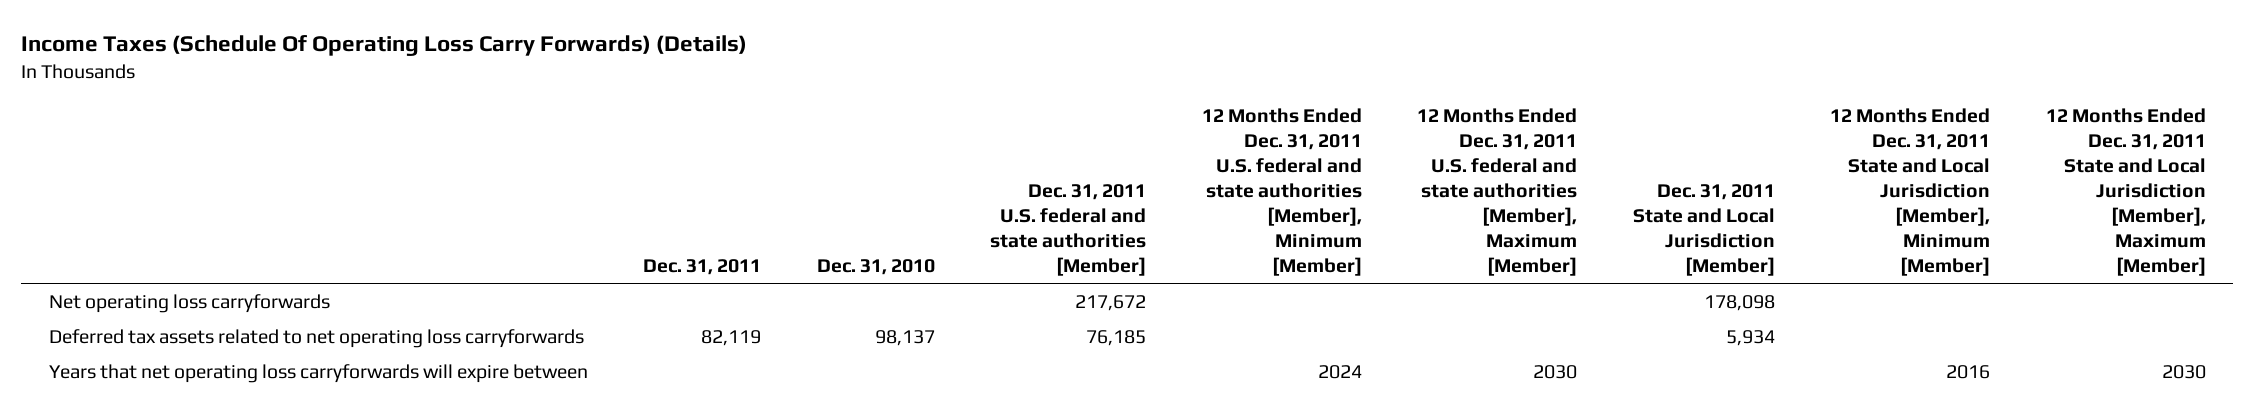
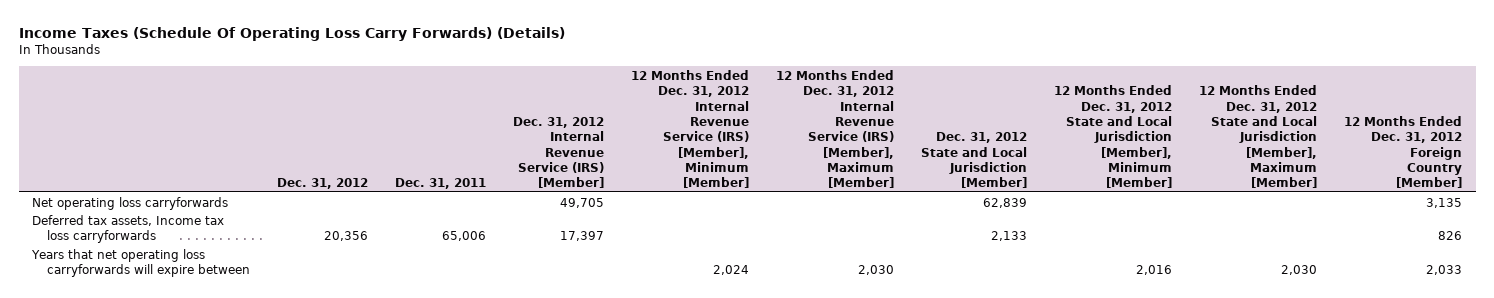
- | Dec. 31, 2011 | Dec. 31, 2010 | Dec. 31, 2011 U.S. federal and state authorities [Member] | 12 Months Ended Dec. 31, 2011 U.S. federal and state authorities [Member], Minimum [Member] | 12 Months Ended Dec. 31, 2011 U.S. federal and state authorities [Member], Maximum [Member] | Dec. 31, 2011 State and Local Jurisdiction [Member] | 12 Months Ended Dec. 31, 2011 State and Local Jurisdiction [Member], Minimum [Member] | 12 Months Ended Dec. 31, 2011 State and Local Jurisdiction [Member], Maximum [Member]
+ | Dec. 31, 2012 | Dec. 31, 2011 | Dec. 31, 2012 Internal Revenue Service (IRS) [Member] | 12 Months Ended Dec. 31, 2012 Internal Revenue Service (IRS) [Member], Minimum [Member] | 12 Months Ended Dec. 31, 2012 Internal Revenue Service (IRS) [Member], Maximum [Member] | Dec. 31, 2012 State and Local Jurisdiction [Member] | 12 Months Ended Dec. 31, 2012 State and Local Jurisdiction [Member], Minimum [Member] | 12 Months Ended Dec. 31, 2012 State and Local Jurisdiction [Member], Maximum [Member] | 12 Months Ended Dec. 31, 2012 Foreign Country [Member]
- Deferred tax assets related to net operating loss carryforwards | 82,119 | 98,137 | 76,185 | | | 5,934 | |
+ Deferred tax assets, Income tax loss carryforwards | 20,356 | 65,006 | 17,397 | | | 2,133 | | | 826

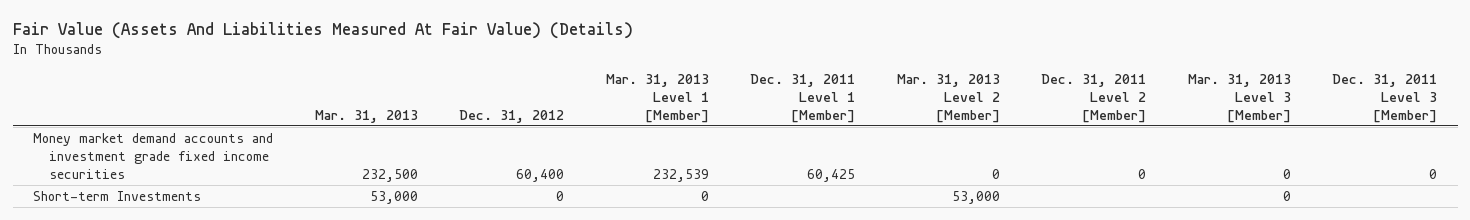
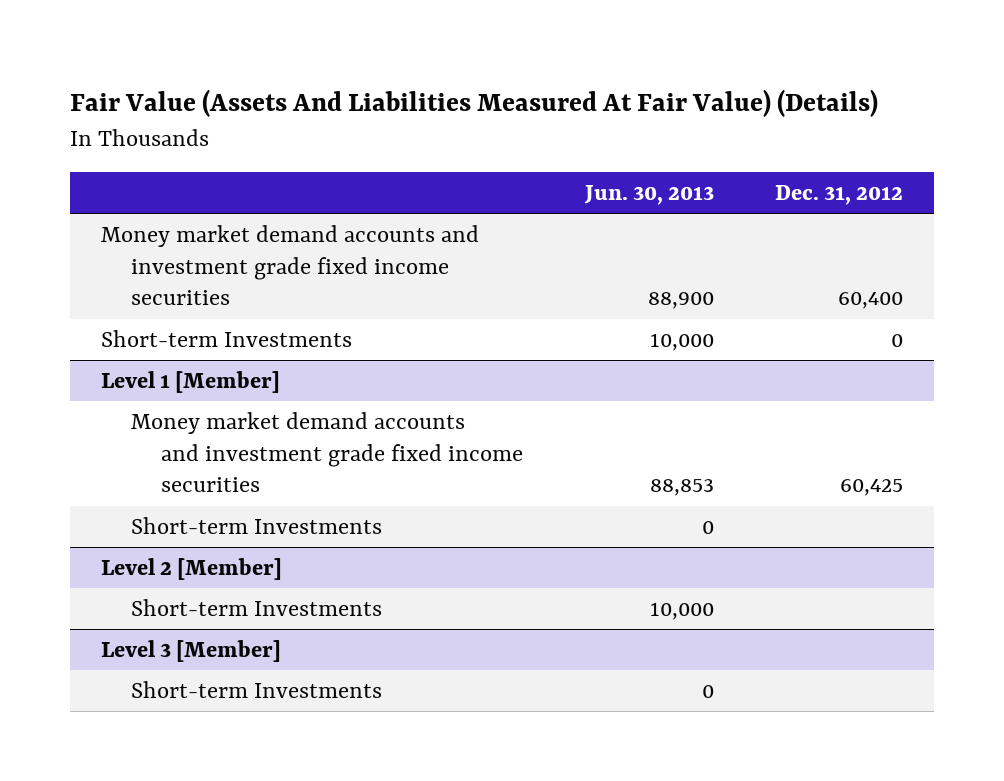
- | Mar. 31, 2013 | Dec. 31, 2012 | Mar. 31, 2013 Level 1 [Member] | Dec. 31, 2011 Level 1 [Member] | Mar. 31, 2013 Level 2 [Member] | Dec. 31, 2011 Level 2 [Member] | Mar. 31, 2013 Level 3 [Member] | Dec. 31, 2011 Level 3 [Member]
+ | Jun. 30, 2013 | Dec. 31, 2012
+ Level 1 [Member]
+ Money market demand accounts and investment grade fixed income securities | 88,853 | 60,425
+ Short-term Investments | 0 |
+ Level 2 [Member]
+ Short-term Investments | 10,000 |
+ Level 3 [Member]
+ Short-term Investments | 0 |

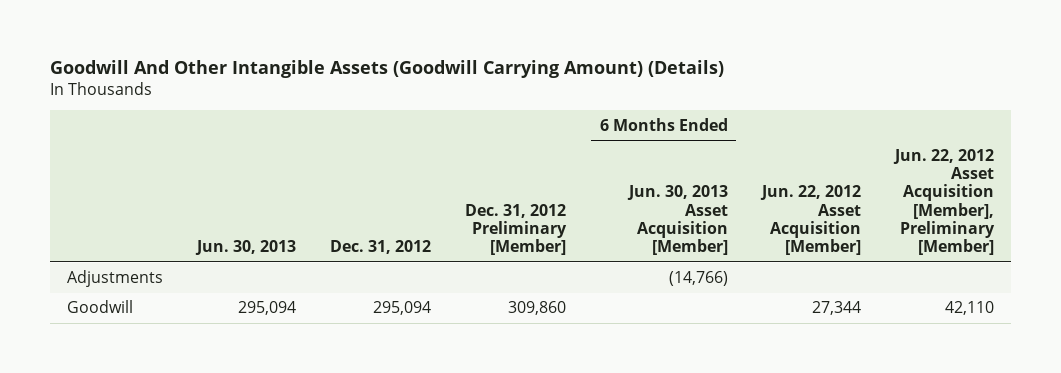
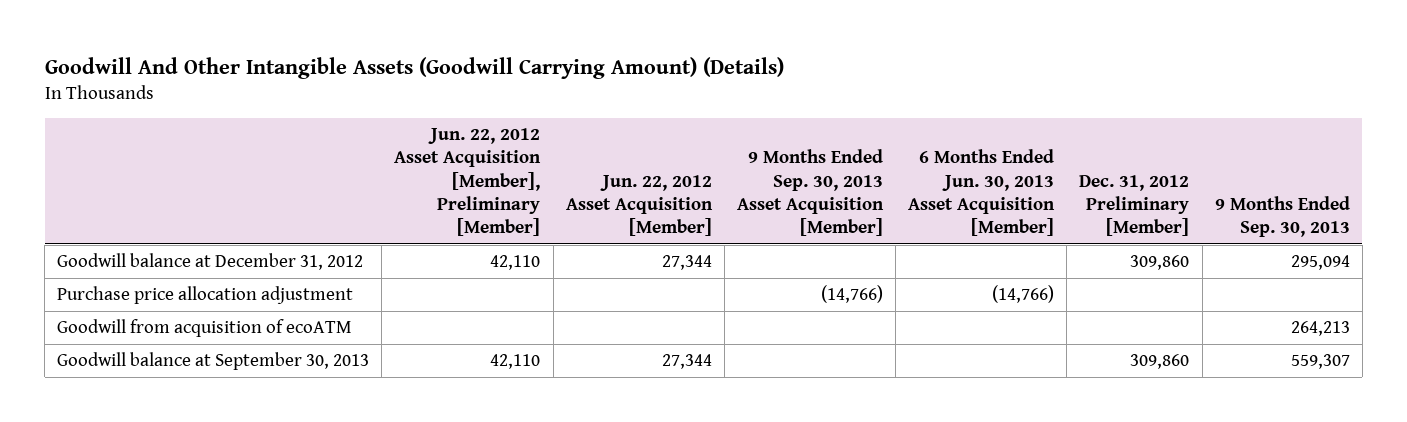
- | Jun. 30, 2013 | Dec. 31, 2012 | Dec. 31, 2012 Preliminary [Member] | 6 Months Ended Jun. 30, 2013 Asset Acquisition [Member] | Jun. 22, 2012 Asset Acquisition [Member] | Jun. 22, 2012 Asset Acquisition [Member], Preliminary [Member]
+ | Jun. 22, 2012 Asset Acquisition [Member], Preliminary [Member] | Jun. 22, 2012 Asset Acquisition [Member] | 9 Months Ended Sep. 30, 2013 Asset Acquisition [Member] | 6 Months Ended Jun. 30, 2013 Asset Acquisition [Member] | Dec. 31, 2012 Preliminary [Member] | 9 Months Ended Sep. 30, 2013
- Adjustments | | | | (14,766) | |
- Goodwill | 295,094 | 295,094 | 309,860 | | 27,344 | 42,110
+ Goodwill balance at December 31, 2012 | 42,110 | 27,344 | | | 309,860 | 295,094
+ Purchase price allocation adjustment | | | (14,766) | (14,766) | |
+ Goodwill from acquisition of ecoATM | | | | | | 264,213
+ Goodwill balance at September 30, 2013 | 42,110 | 27,344 | | | 309,860 | 559,307

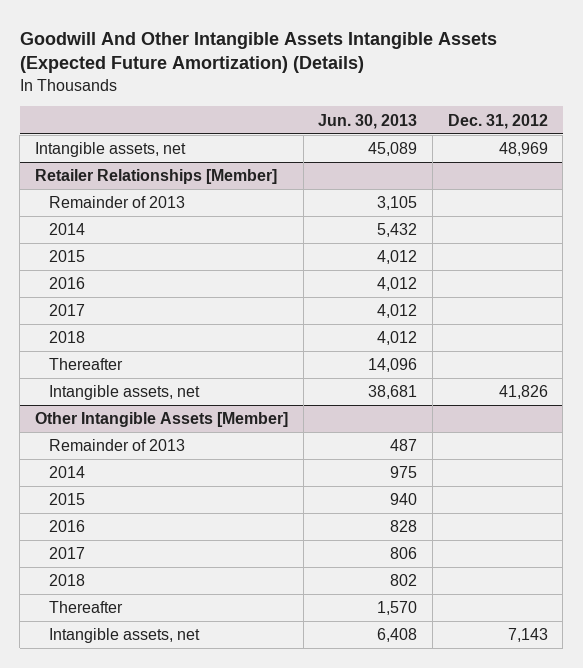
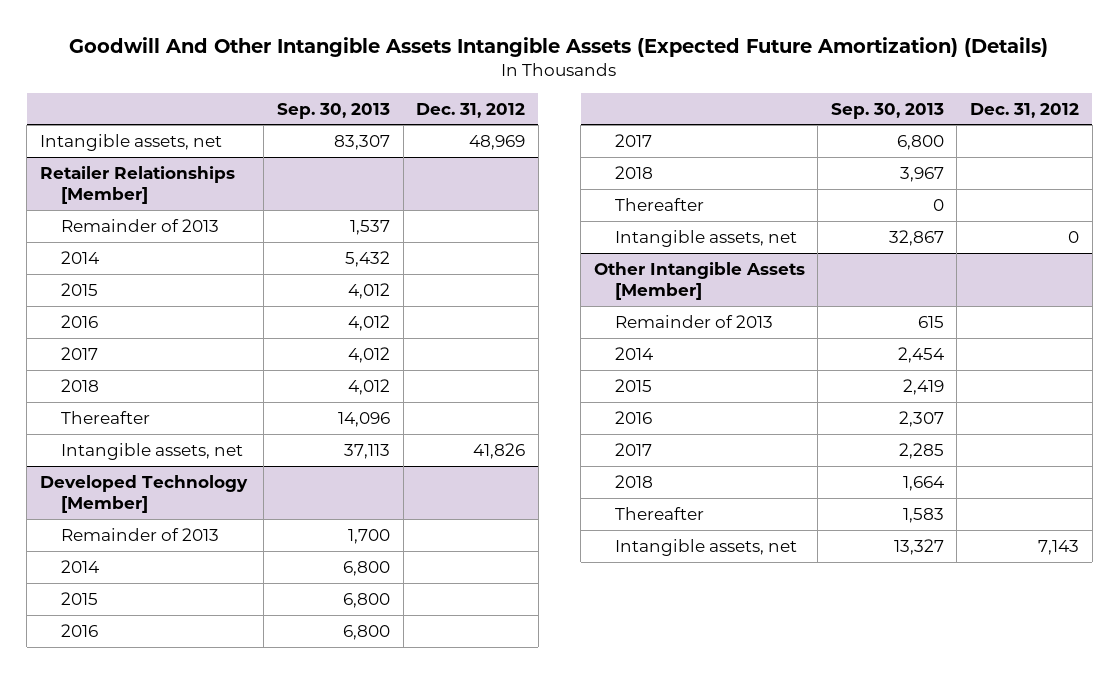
- | Jun. 30, 2013 | Dec. 31, 2012
+ | Sep. 30, 2013 | Dec. 31, 2012
+ Developed Technology [Member]
+ Remainder of 2013 | 1,700 |
+ 2014 | 6,800 |
+ 2015 | 6,800 |
+ 2016 | 6,800 |
+ 2017 | 6,800 |
+ 2018 | 3,967 |
+ Thereafter | 0 |
+ Intangible assets, net | 32,867 | 0

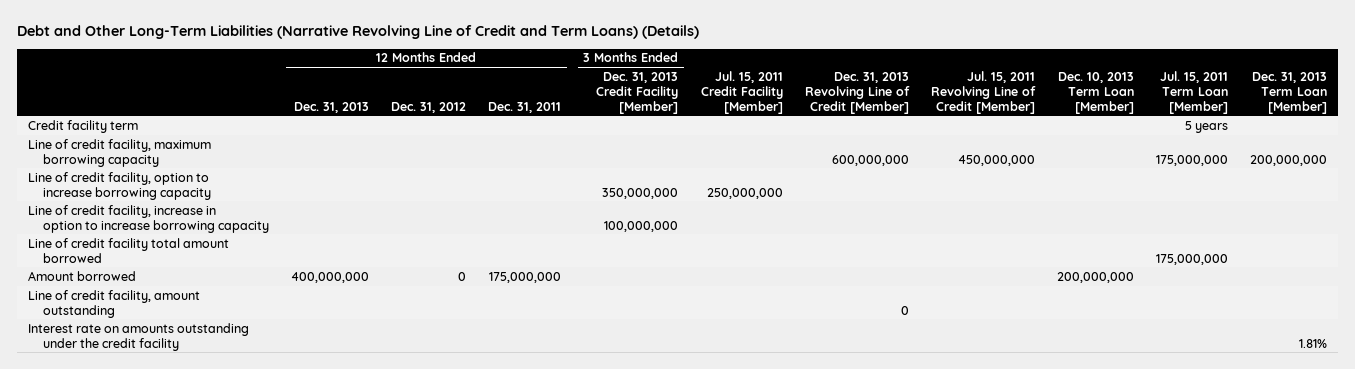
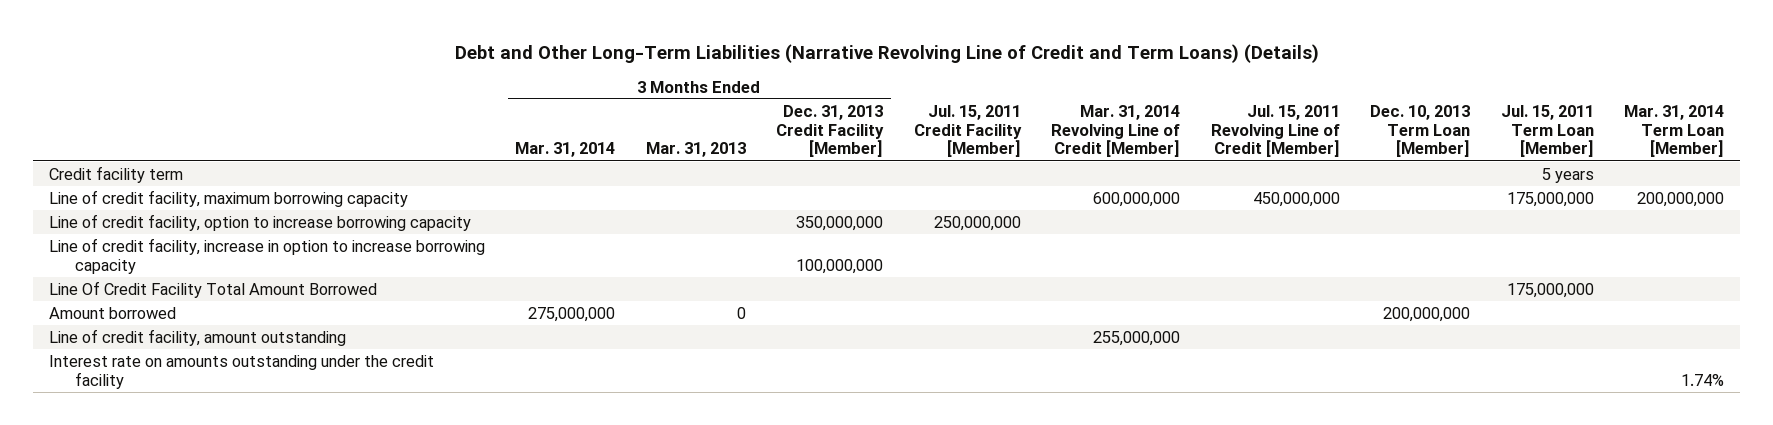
- | 12 Months Ended Dec. 31, 2013 | 12 Months Ended Dec. 31, 2012 | 12 Months Ended Dec. 31, 2011 | 3 Months Ended Dec. 31, 2013 Credit Facility [Member] | Jul. 15, 2011 Credit Facility [Member] | Dec. 31, 2013 Revolving Line of Credit [Member] | Jul. 15, 2011 Revolving Line of Credit [Member] | Dec. 10, 2013 Term Loan [Member] | Jul. 15, 2011 Term Loan [Member] | Dec. 31, 2013 Term Loan [Member]
+ | 3 Months Ended Mar. 31, 2014 | 3 Months Ended Mar. 31, 2013 | 3 Months Ended Dec. 31, 2013 Credit Facility [Member] | Jul. 15, 2011 Credit Facility [Member] | Mar. 31, 2014 Revolving Line of Credit [Member] | Jul. 15, 2011 Revolving Line of Credit [Member] | Dec. 10, 2013 Term Loan [Member] | Jul. 15, 2011 Term Loan [Member] | Mar. 31, 2014 Term Loan [Member]
- Line of credit facility total amount borrowed | | | | | | | | | 175,000,000 |
+ Line Of Credit Facility Total Amount Borrowed | | | | | | | | 175,000,000 |

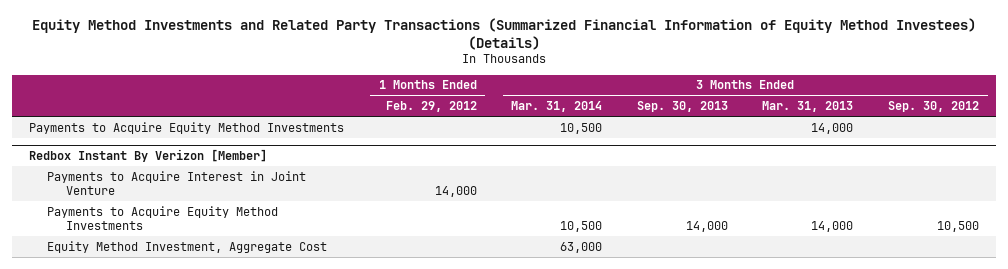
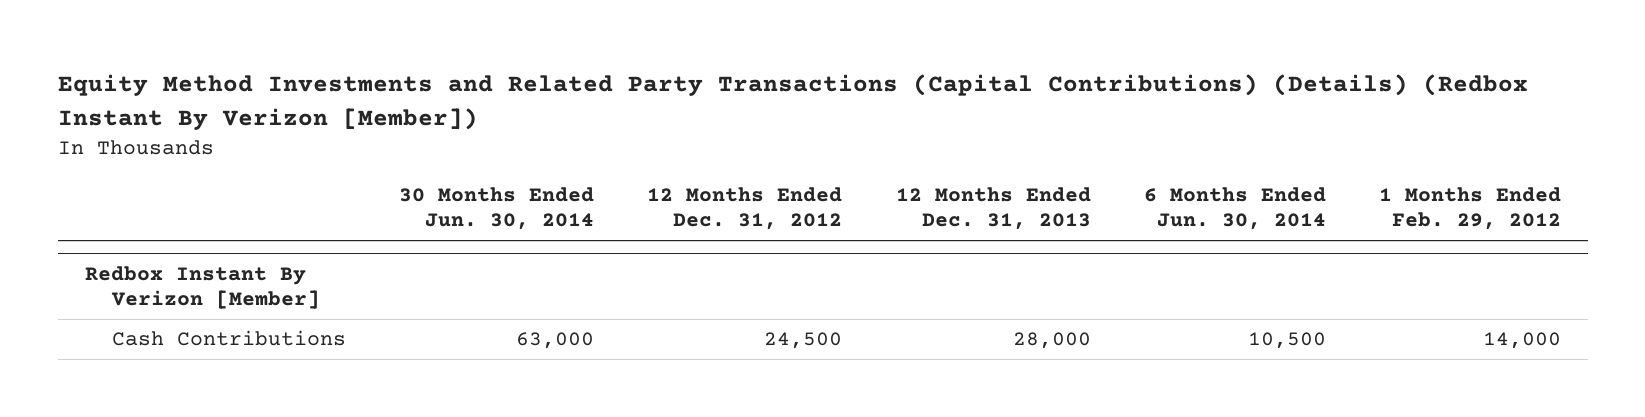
- Equity Method Investments and Related Party Transactions (Summarized Financial Information of Equity Method Investees) (Details)
+ Equity Method Investments and Related Party Transactions (Capital Contributions) (Details) (Redbox Instant By Verizon [Member])
- | 1 Months Ended Feb. 29, 2012 | 3 Months Ended Mar. 31, 2014 | 3 Months Ended Sep. 30, 2013 | 3 Months Ended Mar. 31, 2013 | 3 Months Ended Sep. 30, 2012
+ | 30 Months Ended Jun. 30, 2014 | 12 Months Ended Dec. 31, 2012 | 12 Months Ended Dec. 31, 2013 | 6 Months Ended Jun. 30, 2014 | 1 Months Ended Feb. 29, 2012
- Payments to Acquire Equity Method Investments | | 10,500 | | 14,000 |
@ Redbox Instant By Verizon [Member]
- Payments to Acquire Interest in Joint Venture | 14,000 | | | |
- Payments to Acquire Equity Method Investments | | 10,500 | 14,000 | 14,000 | 10,500
- Equity Method Investment, Aggregate Cost | | 63,000 | | |
+ Cash Contributions | 63,000 | 24,500 | 28,000 | 10,500 | 14,000

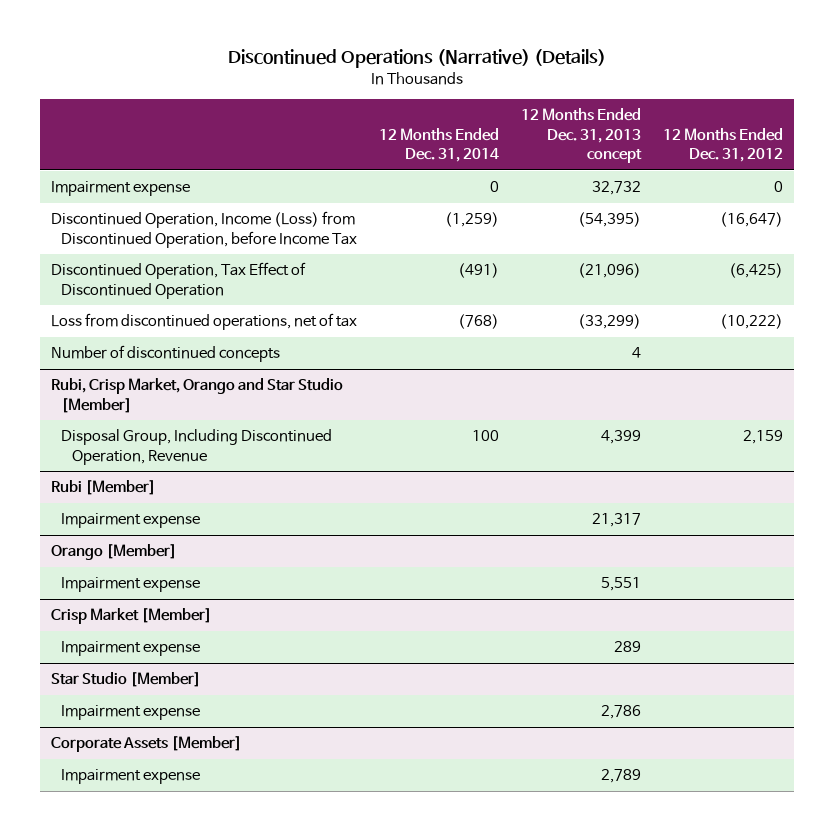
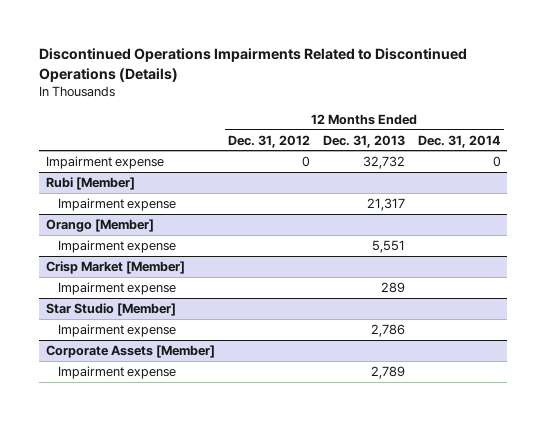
- Discontinued Operations (Narrative) (Details)
+ Discontinued Operations Impairments Related to Discontinued Operations (Details)
- | 12 Months Ended Dec. 31, 2014 | 12 Months Ended Dec. 31, 2013 concept | 12 Months Ended Dec. 31, 2012
+ | 12 Months Ended Dec. 31, 2012 | 12 Months Ended Dec. 31, 2013 | 12 Months Ended Dec. 31, 2014
- Discontinued Operation, Income (Loss) from Discontinued Operation, before Income Tax | (1,259) | (54,395) | (16,647)
- Discontinued Operation, Tax Effect of Discontinued Operation | (491) | (21,096) | (6,425)
- Loss from discontinued operations, net of tax | (768) | (33,299) | (10,222)
- Number of discontinued concepts | | 4 |
- Rubi, Crisp Market, Orango and Star Studio [Member]
- Disposal Group, Including Discontinued Operation, Revenue | 100 | 4,399 | 2,159

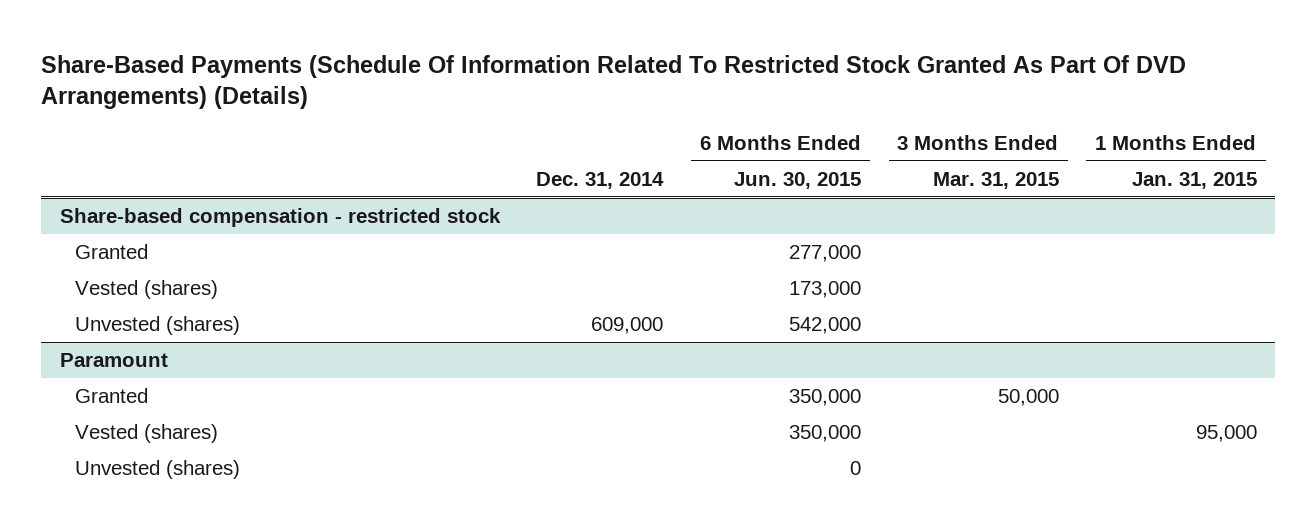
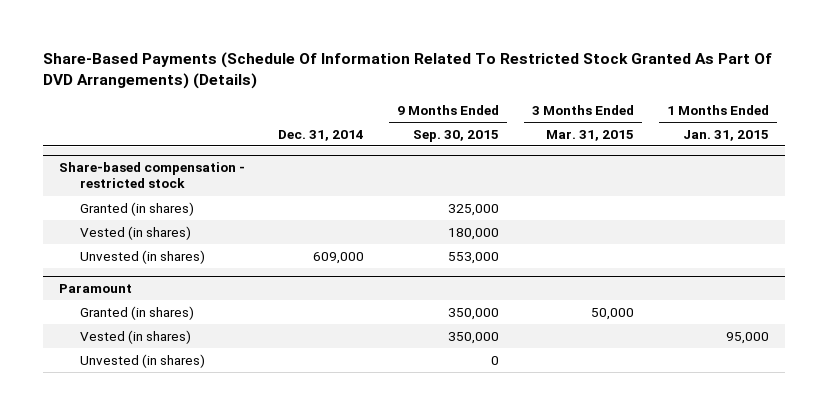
- | Dec. 31, 2014 | 6 Months Ended Jun. 30, 2015 | 3 Months Ended Mar. 31, 2015 | 1 Months Ended Jan. 31, 2015
+ | Dec. 31, 2014 | 9 Months Ended Sep. 30, 2015 | 3 Months Ended Mar. 31, 2015 | 1 Months Ended Jan. 31, 2015
@ Share-based compensation - restricted stock
- Granted | | 277,000 | |
- Vested (shares) | | 173,000 | |
- Unvested (shares) | 609,000 | 542,000 | |
+ Granted (in shares) | | 325,000 | |
+ Vested (in shares) | | 180,000 | |
+ Unvested (in shares) | 609,000 | 553,000 | |
@ Paramount
- Granted | | 350,000 | 50,000 |
- Vested (shares) | | 350,000 | | 95,000
- Unvested (shares) | | 0 | |
+ Granted (in shares) | | 350,000 | 50,000 |
+ Vested (in shares) | | 350,000 | | 95,000
+ Unvested (in shares) | | 0 | |

